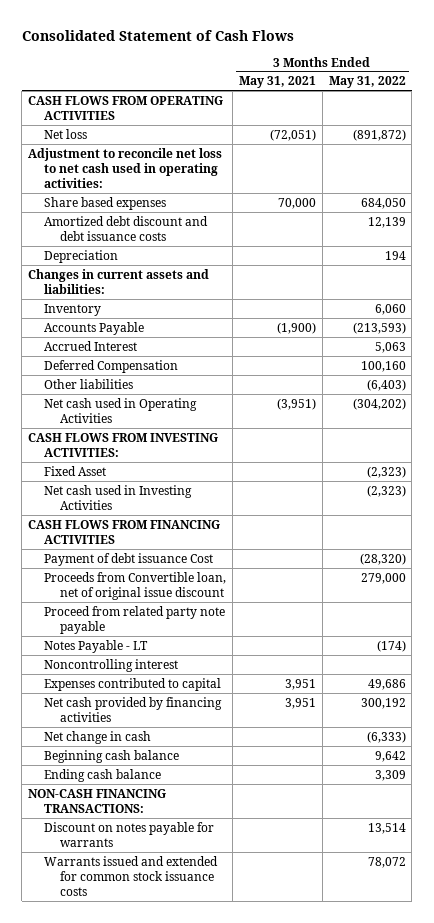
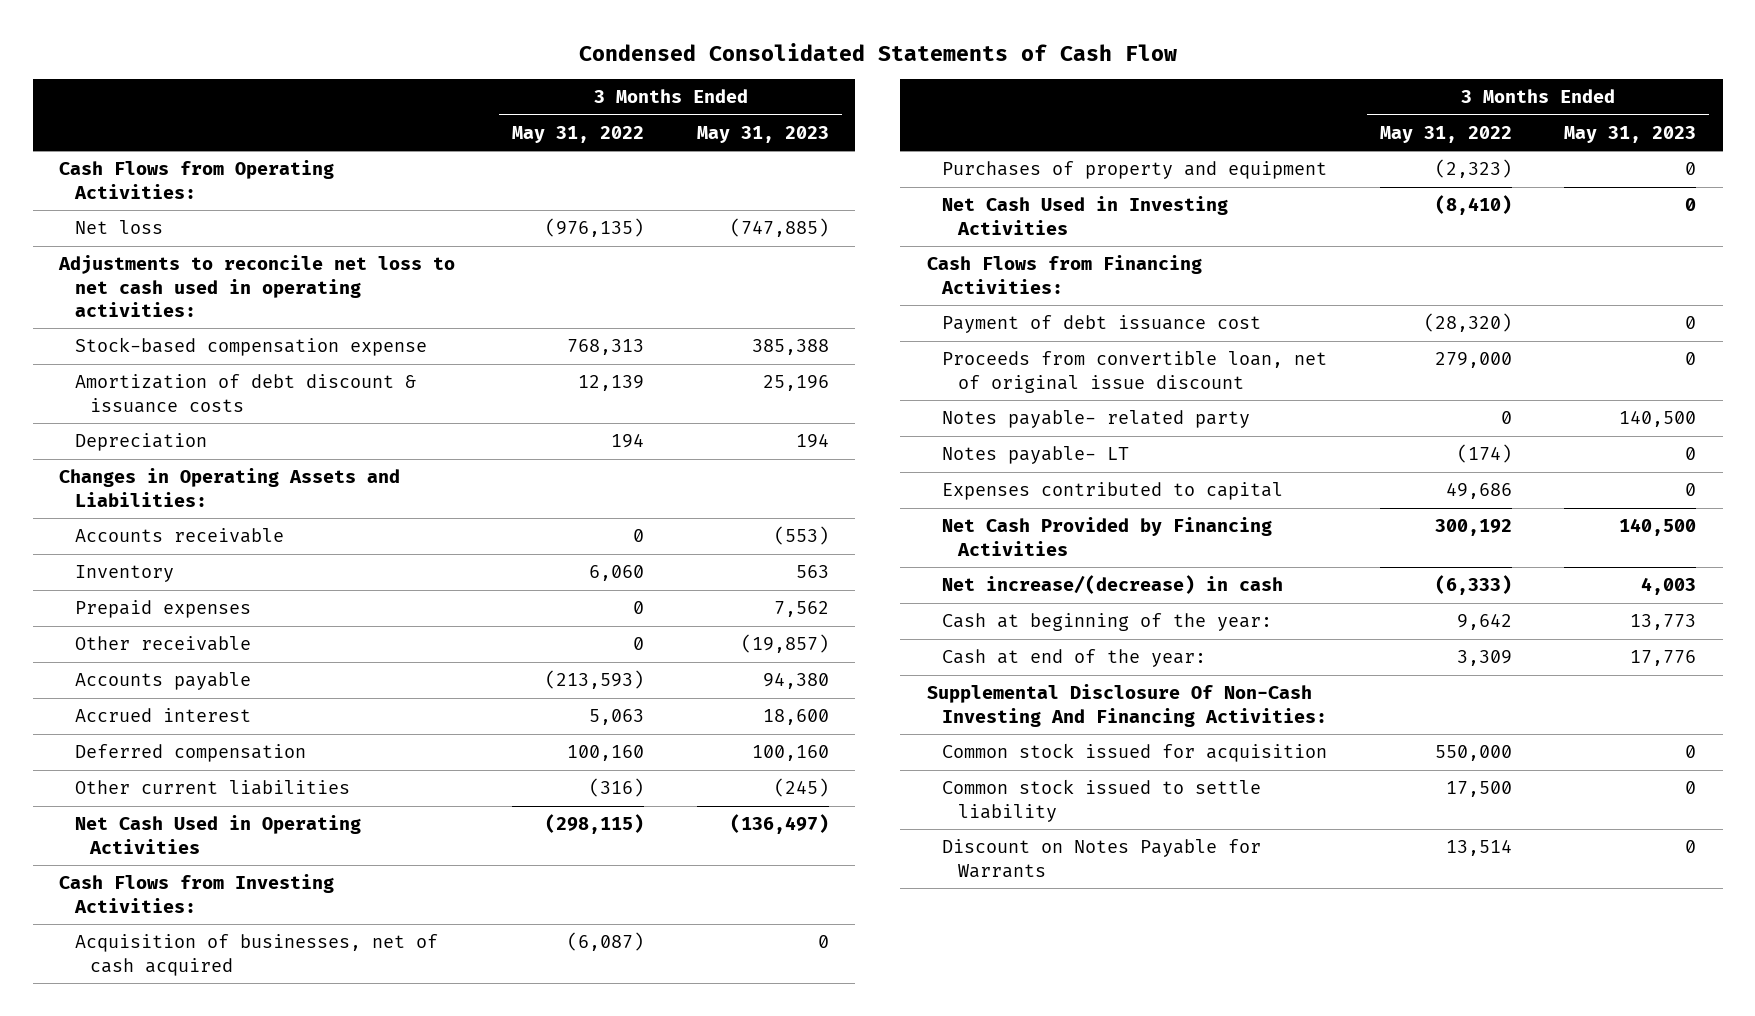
- Consolidated Statement of Cash Flows
+ Condensed Consolidated Statements of Cash Flow
- | 3 Months Ended May 31, 2021 | 3 Months Ended May 31, 2022
+ | 3 Months Ended May 31, 2022 | 3 Months Ended May 31, 2023
- CASH FLOWS FROM OPERATING ACTIVITIES
- Net loss | (72,051) | (891,872)
- Adjustment to reconcile net loss to net cash used in operating activities:
- Share based expenses | 70,000 | 684,050
- Amortized debt discount and debt issuance costs | | 12,139
+ Cash Flows from Operating Activities:
+ Net loss | (976,135) | (747,885)
+ Adjustments to reconcile net loss to net cash used in operating activities:
+ Stock-based compensation expense | 768,313 | 385,388
+ Amortization of debt discount & issuance costs | 12,139 | 25,196
- Changes in current assets and liabilities:
+ Changes in Operating Assets and Liabilities:
+ Accounts receivable | 0 | (553)
- Accounts Payable | (1,900) | (213,593)
- Accrued Interest | | 5,063
- Deferred Compensation | | 100,160
- Other liabilities | | (6,403)
- Net cash used in Operating Activities | (3,951) | (304,202)
- CASH FLOWS FROM INVESTING ACTIVITIES:
- Fixed Asset | | (2,323)
- Net cash used in Investing Activities | | (2,323)
- CASH FLOWS FROM FINANCING ACTIVITIES
- Payment of debt issuance Cost | | (28,320)
- Proceeds from Convertible loan, net of original issue discount | | 279,000
- Proceed from related party note payable
- Notes Payable - LT | | (174)
- Noncontrolling interest
+ Prepaid expenses | 0 | 7,562
+ Other receivable | 0 | (19,857)
+ Accounts payable | (213,593) | 94,380
+ Accrued interest | 5,063 | 18,600
+ Deferred compensation | 100,160 | 100,160
+ Other current liabilities | (316) | (245)
+ Net Cash Used in Operating Activities | (298,115) | (136,497)
+ Cash Flows from Investing Activities:
+ Acquisition of businesses, net of cash acquired | (6,087) | 0
+ Purchases of property and equipment | (2,323) | 0
+ Net Cash Used in Investing Activities | (8,410) | 0
+ Cash Flows from Financing Activities:
+ Payment of debt issuance cost | (28,320) | 0
+ Proceeds from convertible loan, net of original issue discount | 279,000 | 0
+ Notes payable- related party | 0 | 140,500
+ Notes payable- LT | (174) | 0
- Net cash provided by financing activities | 3,951 | 300,192
- Net change in cash | | (6,333)
- Beginning cash balance | | 9,642
- Ending cash balance | | 3,309
- NON-CASH FINANCING TRANSACTIONS:
- Discount on notes payable for warrants | | 13,514
- Warrants issued and extended for common stock issuance costs | | 78,072
+ Net Cash Provided by Financing Activities | 300,192 | 140,500
+ Net increase/(decrease) in cash | (6,333) | 4,003
+ Cash at beginning of the year: | 9,642 | 13,773
+ Cash at end of the year: | 3,309 | 17,776
+ Supplemental Disclosure Of Non-Cash Investing And Financing Activities:
+ Common stock issued for acquisition | 550,000 | 0
+ Common stock issued to settle liability | 17,500 | 0
+ Discount on Notes Payable for Warrants | 13,514 | 0

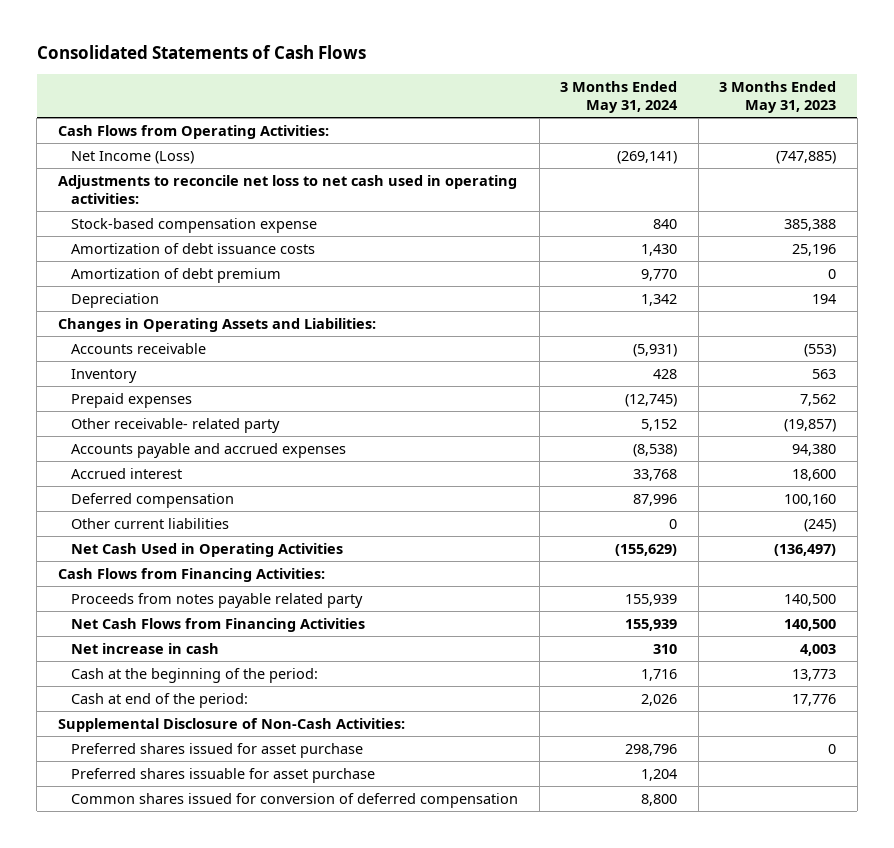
- Condensed Consolidated Statements of Cash Flow
+ Consolidated Statements of Cash Flows
- | 3 Months Ended May 31, 2022 | 3 Months Ended May 31, 2023
+ | 3 Months Ended May 31, 2024 | 3 Months Ended May 31, 2023
- Net loss | (976,135) | (747,885)
+ Net Income (Loss) | (269,141) | (747,885)
- Amortization of debt discount & issuance costs | 12,139 | 25,196
+ Amortization of debt issuance costs | 1,430 | 25,196
+ Amortization of debt premium | 9,770 | 0
- Other receivable | 0 | (19,857)
- Accounts payable | (213,593) | 94,380
+ Other receivable- related party | 5,152 | (19,857)
+ Accounts payable and accrued expenses | (8,538) | 94,380
- Cash Flows from Investing Activities:
- Acquisition of businesses, net of cash acquired | (6,087) | 0
- Purchases of property and equipment | (2,323) | 0
- Net Cash Used in Investing Activities | (8,410) | 0
- Payment of debt issuance cost | (28,320) | 0
- Proceeds from convertible loan, net of original issue discount | 279,000 | 0
- Notes payable- related party | 0 | 140,500
- Notes payable- LT | (174) | 0
- Expenses contributed to capital | 49,686 | 0
- Net Cash Provided by Financing Activities | 300,192 | 140,500
- Net increase/(decrease) in cash | (6,333) | 4,003
- Cash at beginning of the year: | 9,642 | 13,773
- Cash at end of the year: | 3,309 | 17,776
- Supplemental Disclosure Of Non-Cash Investing And Financing Activities:
- Common stock issued for acquisition | 550,000 | 0
- Common stock issued to settle liability | 17,500 | 0
- Discount on Notes Payable for Warrants | 13,514 | 0
+ Proceeds from notes payable related party | 155,939 | 140,500
+ Net Cash Flows from Financing Activities | 155,939 | 140,500
+ Net increase in cash | 310 | 4,003
+ Cash at the beginning of the period: | 1,716 | 13,773
+ Cash at end of the period: | 2,026 | 17,776
+ Supplemental Disclosure of Non-Cash Activities:
+ Preferred shares issued for asset purchase | 298,796 | 0
+ Preferred shares issuable for asset purchase | 1,204 |
+ Common shares issued for conversion of deferred compensation | 8,800 |

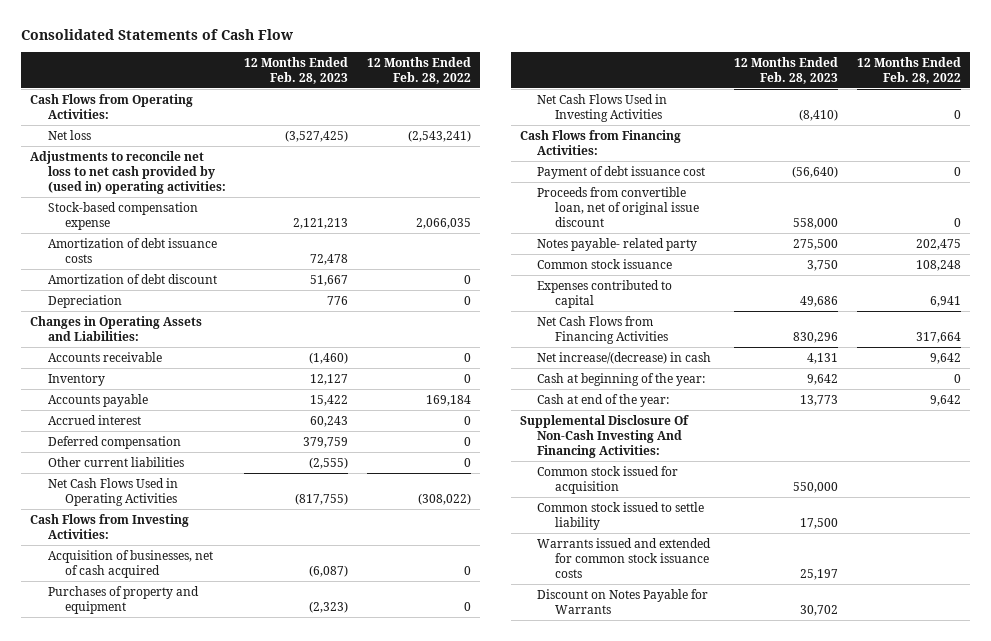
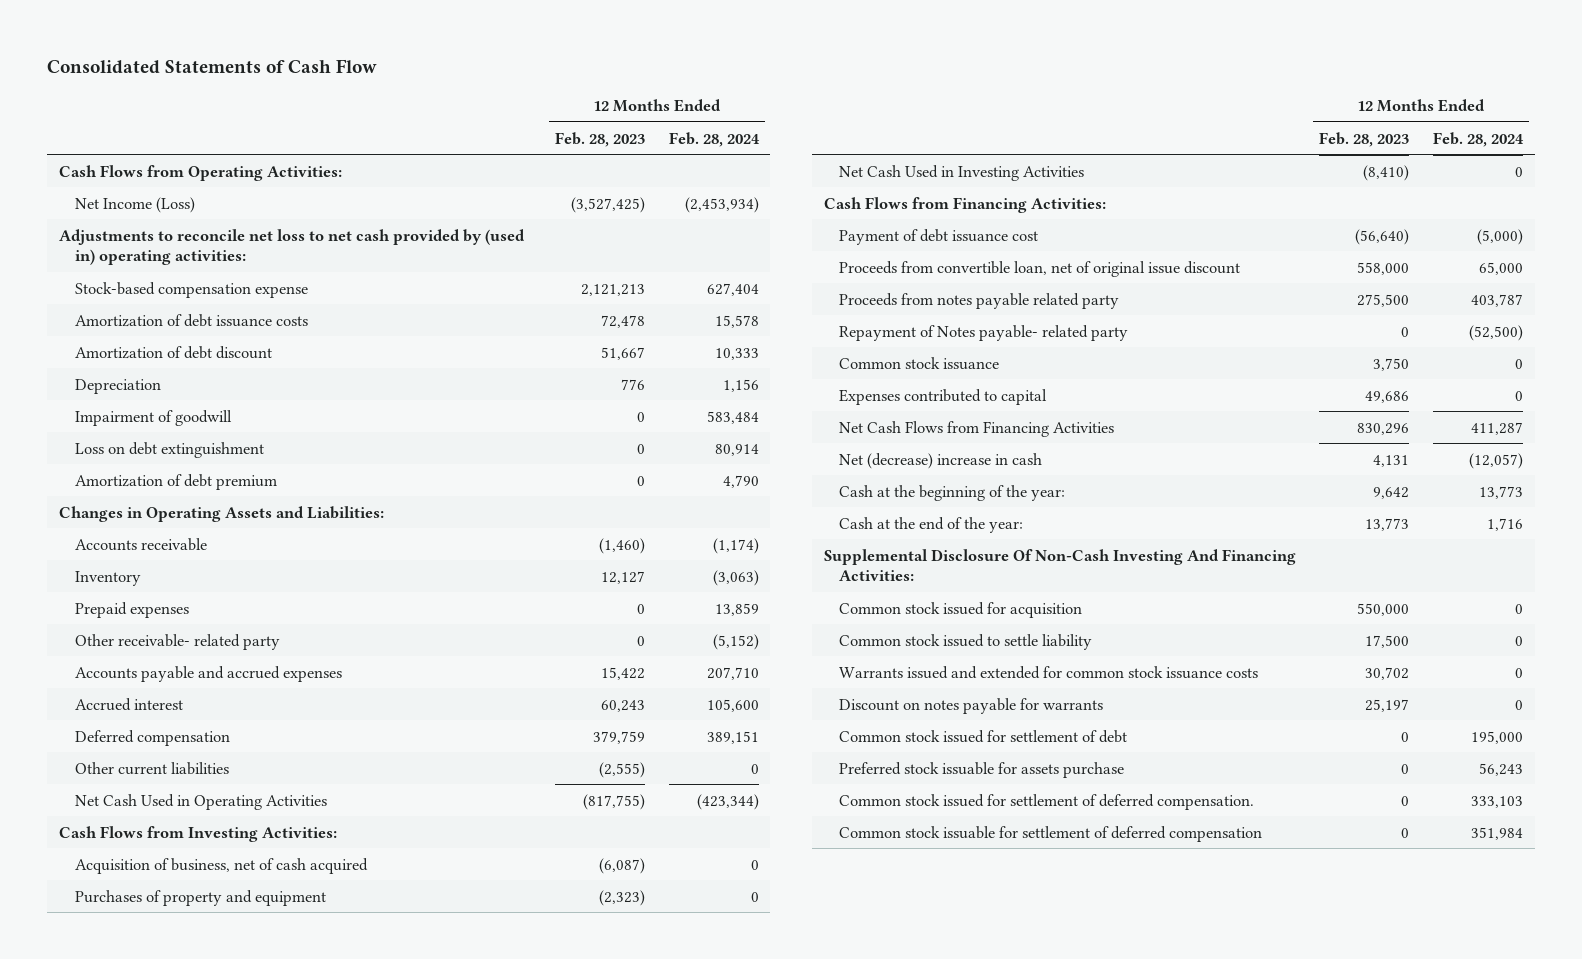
- | 12 Months Ended Feb. 28, 2023 | 12 Months Ended Feb. 28, 2022
+ | 12 Months Ended Feb. 28, 2023 | 12 Months Ended Feb. 28, 2024
- Net loss | (3,527,425) | (2,543,241)
+ Net Income (Loss) | (3,527,425) | (2,453,934)
+ Impairment of goodwill | 0 | 583,484
+ Loss on debt extinguishment | 0 | 80,914
+ Amortization of debt premium | 0 | 4,790
- Accounts payable | 15,422 | 169,184
+ Prepaid expenses | 0 | 13,859
+ Other receivable- related party | 0 | (5,152)
+ Accounts payable and accrued expenses | 15,422 | 207,710
- Net Cash Flows Used in Operating Activities | (817,755) | (308,022)
+ Net Cash Used in Operating Activities | (817,755) | (423,344)
- Acquisition of businesses, net of cash acquired | (6,087) | 0
+ Acquisition of business, net of cash acquired | (6,087) | 0
- Net Cash Flows Used in Investing Activities | (8,410) | 0
+ Net Cash Used in Investing Activities | (8,410) | 0
- Notes payable- related party | 275,500 | 202,475
+ Proceeds from notes payable related party | 275,500 | 403,787
+ Repayment of Notes payable- related party | 0 | (52,500)
- Net increase/(decrease) in cash | 4,131 | 9,642
- Cash at beginning of the year: | 9,642 | 0
- Cash at end of the year: | 13,773 | 9,642
+ Net (decrease) increase in cash | 4,131 | (12,057)
+ Cash at the beginning of the year: | 9,642 | 13,773
+ Cash at the end of the year: | 13,773 | 1,716
- Warrants issued and extended for common stock issuance costs | 25,197 |
- Discount on Notes Payable for Warrants | 30,702 |
+ Warrants issued and extended for common stock issuance costs | 30,702 | 0
+ Discount on notes payable for warrants | 25,197 | 0
+ Common stock issued for settlement of debt | 0 | 195,000
+ Preferred stock issuable for assets purchase | 0 | 56,243
+ Common stock issued for settlement of deferred compensation. | 0 | 333,103
+ Common stock issuable for settlement of deferred compensation | 0 | 351,984

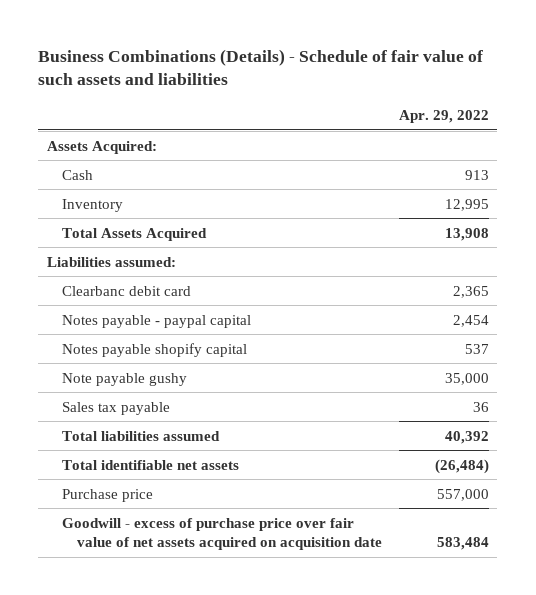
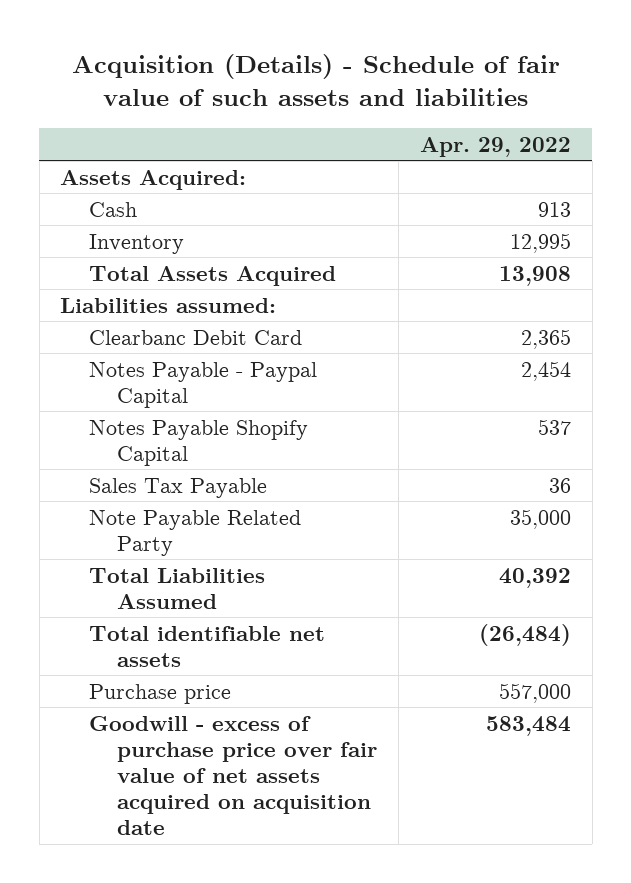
- Business Combinations (Details) - Schedule of fair value of such assets and liabilities
+ Acquisition (Details) - Schedule of fair value of such assets and liabilities
- Clearbanc debit card | 2,365
- Notes payable - paypal capital | 2,454
- Notes payable shopify capital | 537
- Note payable gushy | 35,000
- Sales tax payable | 36
- Total liabilities assumed | 40,392
+ Clearbanc Debit Card | 2,365
+ Notes Payable - Paypal Capital | 2,454
+ Notes Payable Shopify Capital | 537
+ Sales Tax Payable | 36
+ Note Payable Related Party | 35,000
+ Total Liabilities Assumed | 40,392

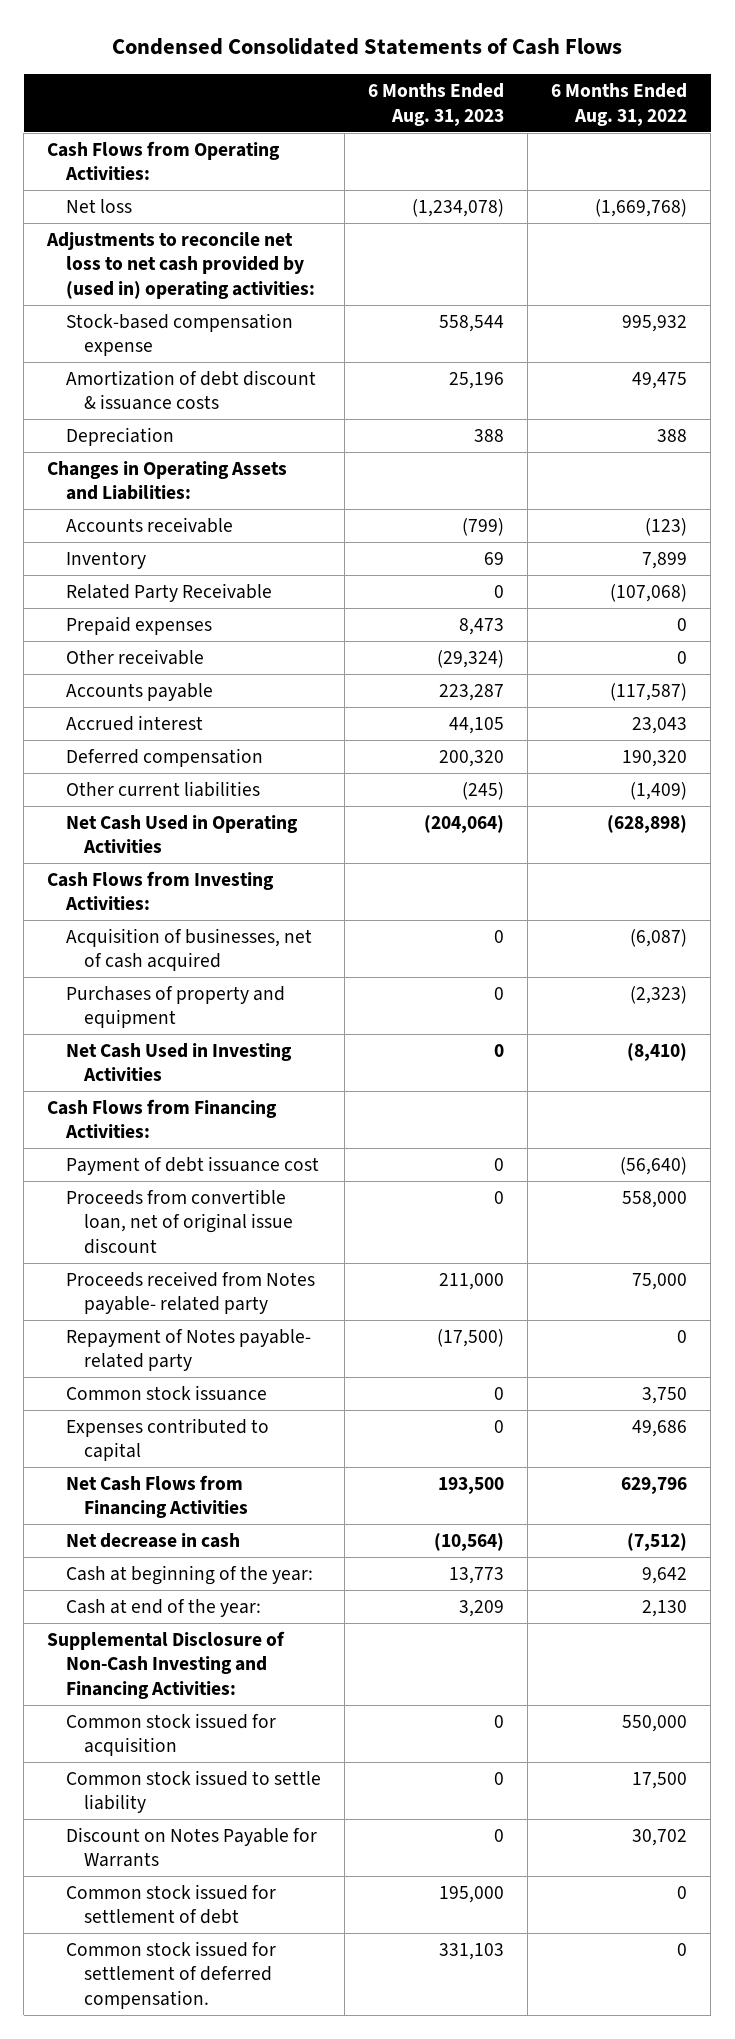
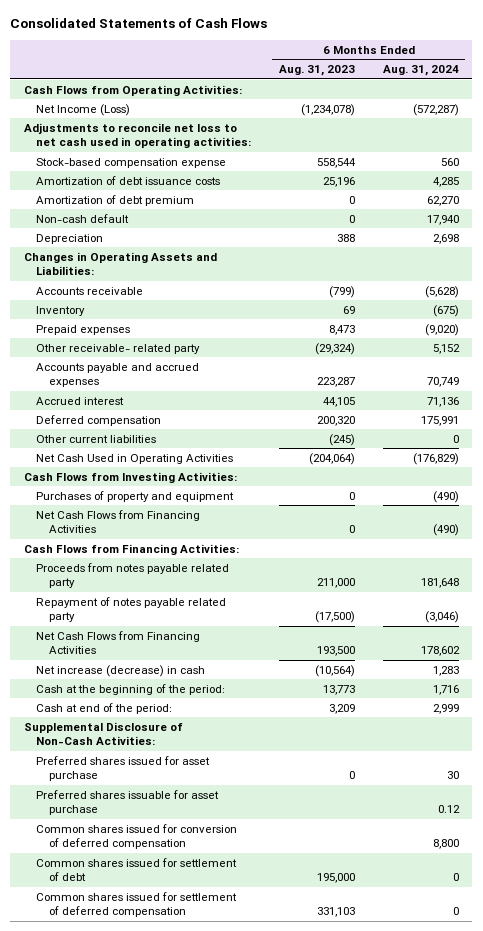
- Condensed Consolidated Statements of Cash Flows
+ Consolidated Statements of Cash Flows
- | 6 Months Ended Aug. 31, 2023 | 6 Months Ended Aug. 31, 2022
+ | 6 Months Ended Aug. 31, 2023 | 6 Months Ended Aug. 31, 2024
- Net loss | (1,234,078) | (1,669,768)
- Adjustments to reconcile net loss to net cash provided by (used in) operating activities:
+ Net Income (Loss) | (1,234,078) | (572,287)
+ Adjustments to reconcile net loss to net cash used in operating activities:
- Amortization of debt discount & issuance costs | 25,196 | 49,475
+ Amortization of debt issuance costs | 25,196 | 4,285
+ Amortization of debt premium | 0 | 62,270
+ Non-cash default | 0 | 17,940
- Related Party Receivable | 0 | (107,068)
- Other receivable | (29,324) | 0
- Accounts payable | 223,287 | (117,587)
+ Other receivable- related party | (29,324) | 5,152
+ Accounts payable and accrued expenses | 223,287 | 70,749
- Acquisition of businesses, net of cash acquired | 0 | (6,087)
- Net Cash Used in Investing Activities | 0 | (8,410)
+ Net Cash Flows from Financing Activities | 0 | (490)
- Payment of debt issuance cost | 0 | (56,640)
- Proceeds from convertible loan, net of original issue discount | 0 | 558,000
- Proceeds received from Notes payable- related party | 211,000 | 75,000
- Repayment of Notes payable- related party | (17,500) | 0
- Common stock issuance | 0 | 3,750
- Expenses contributed to capital | 0 | 49,686
+ Proceeds from notes payable related party | 211,000 | 181,648
+ Repayment of notes payable related party | (17,500) | (3,046)
- Net decrease in cash | (10,564) | (7,512)
- Cash at beginning of the year: | 13,773 | 9,642
- Cash at end of the year: | 3,209 | 2,130
- Supplemental Disclosure of Non-Cash Investing and Financing Activities:
- Common stock issued for acquisition | 0 | 550,000
- Common stock issued to settle liability | 0 | 17,500
- Discount on Notes Payable for Warrants | 0 | 30,702
- Common stock issued for settlement of debt | 195,000 | 0
- Common stock issued for settlement of deferred compensation. | 331,103 | 0
+ Net increase (decrease) in cash | (10,564) | 1,283
+ Cash at the beginning of the period: | 13,773 | 1,716
+ Cash at end of the period: | 3,209 | 2,999
+ Supplemental Disclosure of Non-Cash Activities:
+ Preferred shares issued for asset purchase | 0 | 30
+ Preferred shares issuable for asset purchase | | 0.12
+ Common shares issued for conversion of deferred compensation | | 8,800
+ Common shares issued for settlement of debt | 195,000 | 0
+ Common shares issued for settlement of deferred compensation | 331,103 | 0

